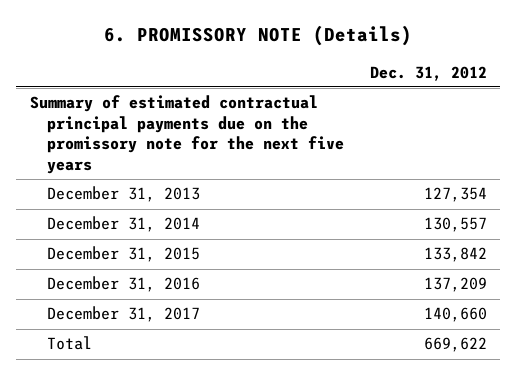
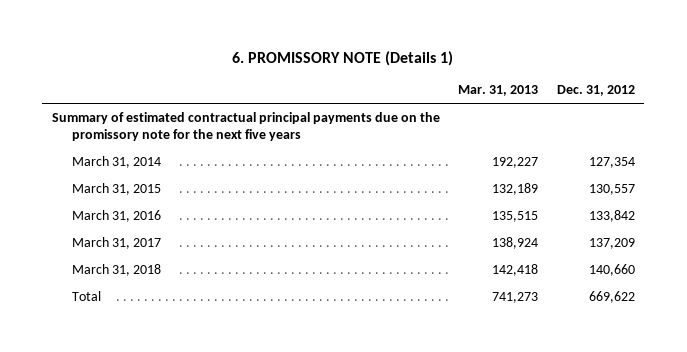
- 6. PROMISSORY NOTE (Details)
+ 6. PROMISSORY NOTE (Details 1)
- | Dec. 31, 2012
+ | Mar. 31, 2013 | Dec. 31, 2012
- December 31, 2013 | 127,354
- December 31, 2014 | 130,557
- December 31, 2015 | 133,842
- December 31, 2016 | 137,209
- December 31, 2017 | 140,660
+ March 31, 2014 | 192,227 | 127,354
+ March 31, 2015 | 132,189 | 130,557
+ March 31, 2016 | 135,515 | 133,842
+ March 31, 2017 | 138,924 | 137,209
+ March 31, 2018 | 142,418 | 140,660

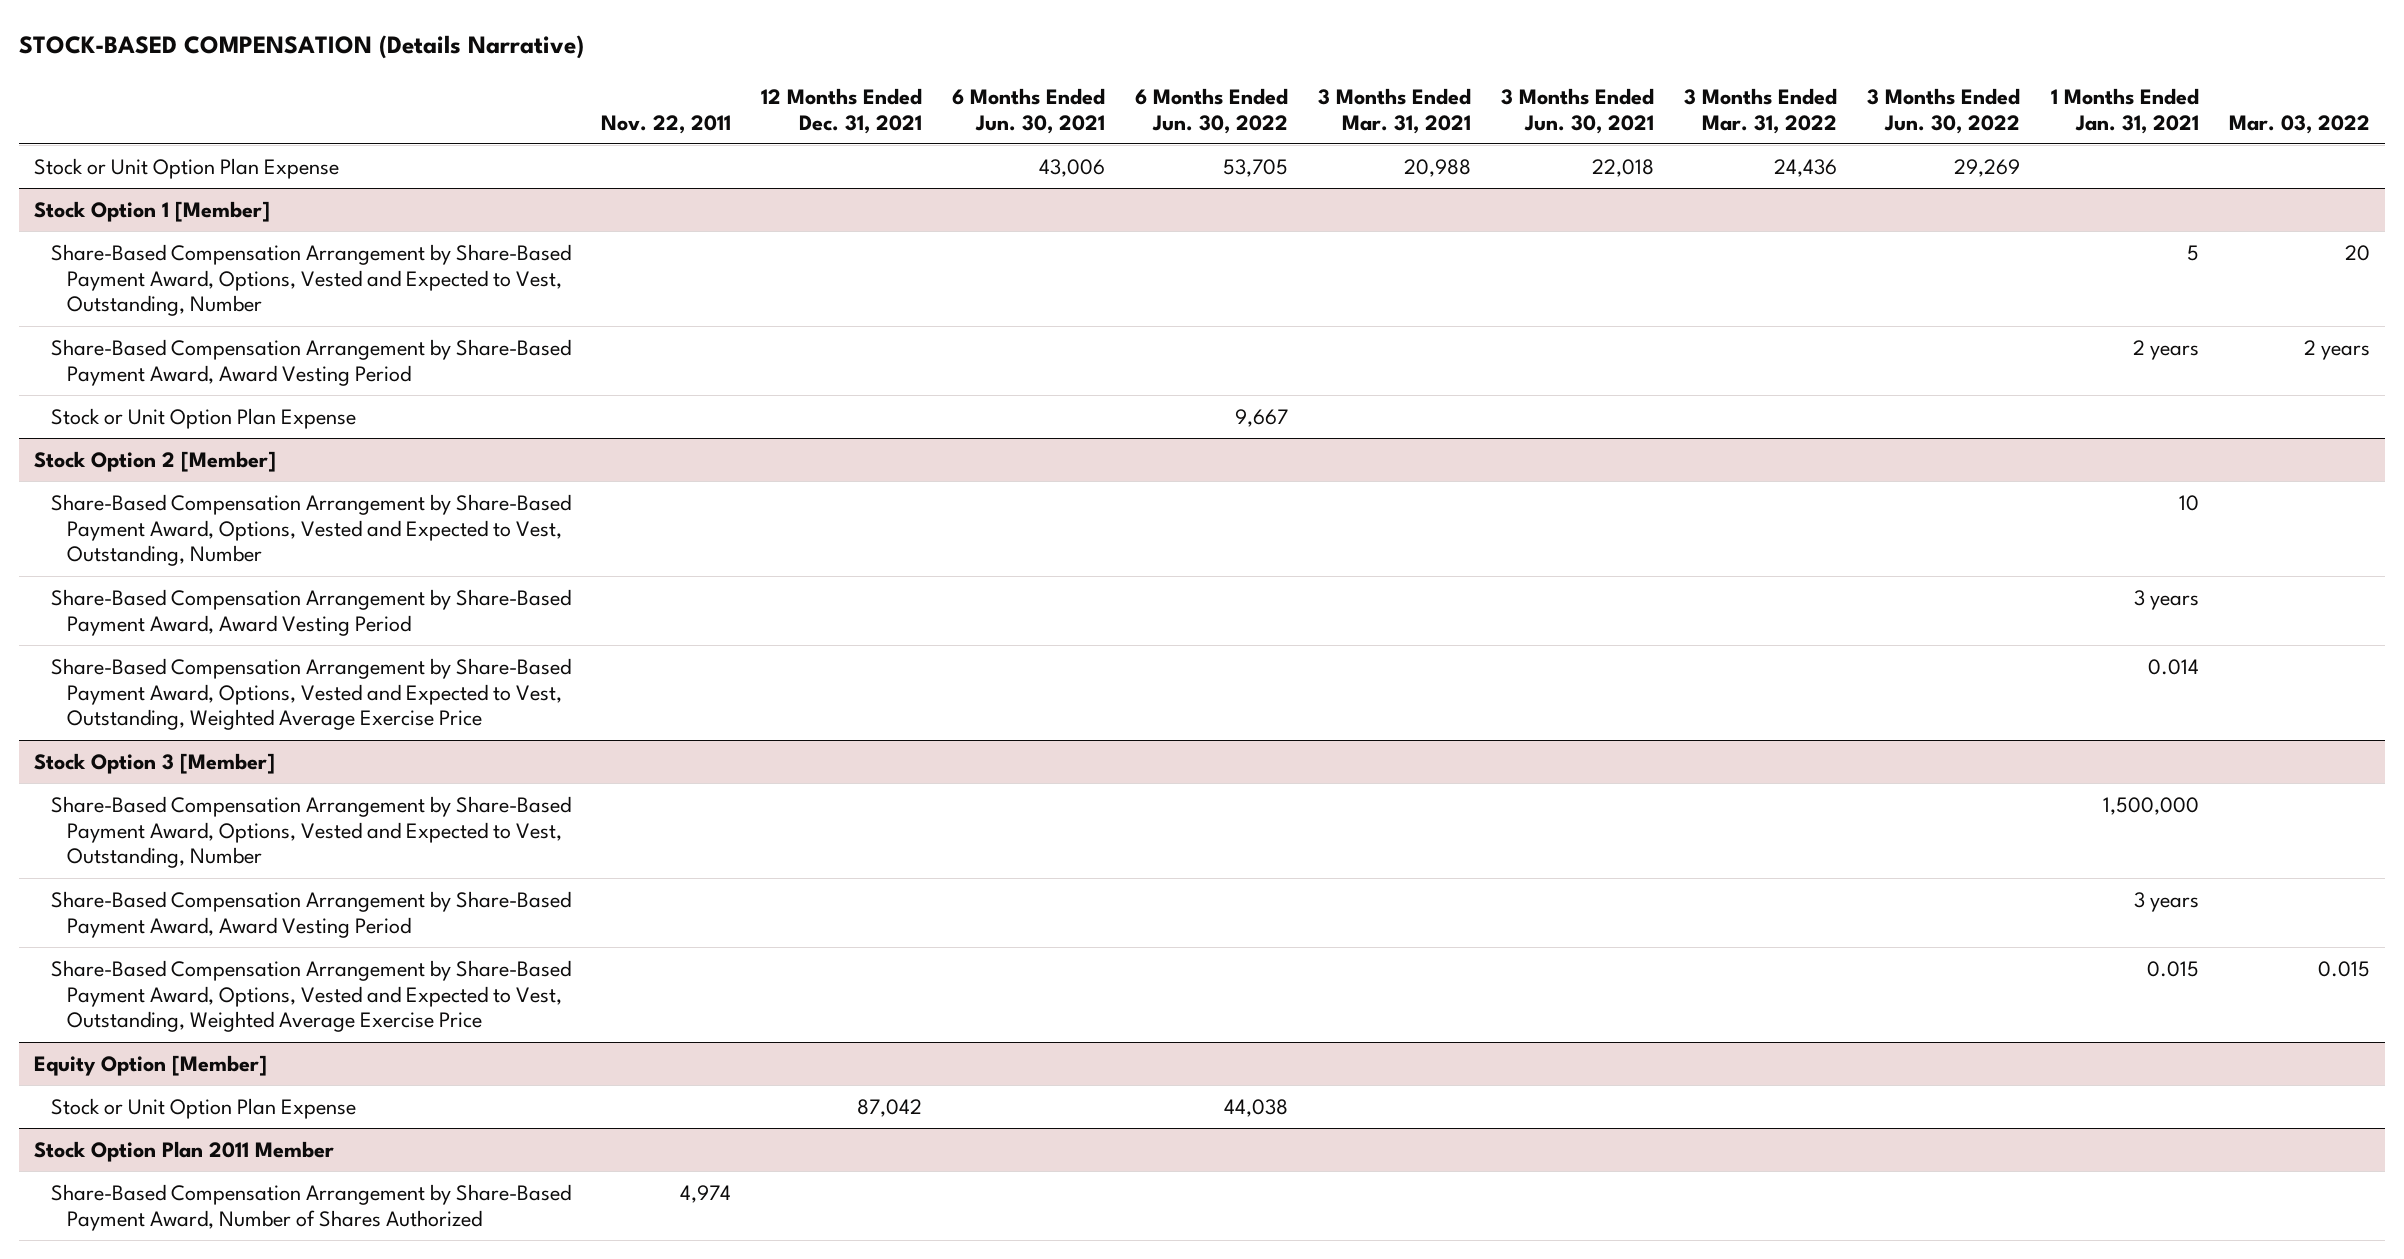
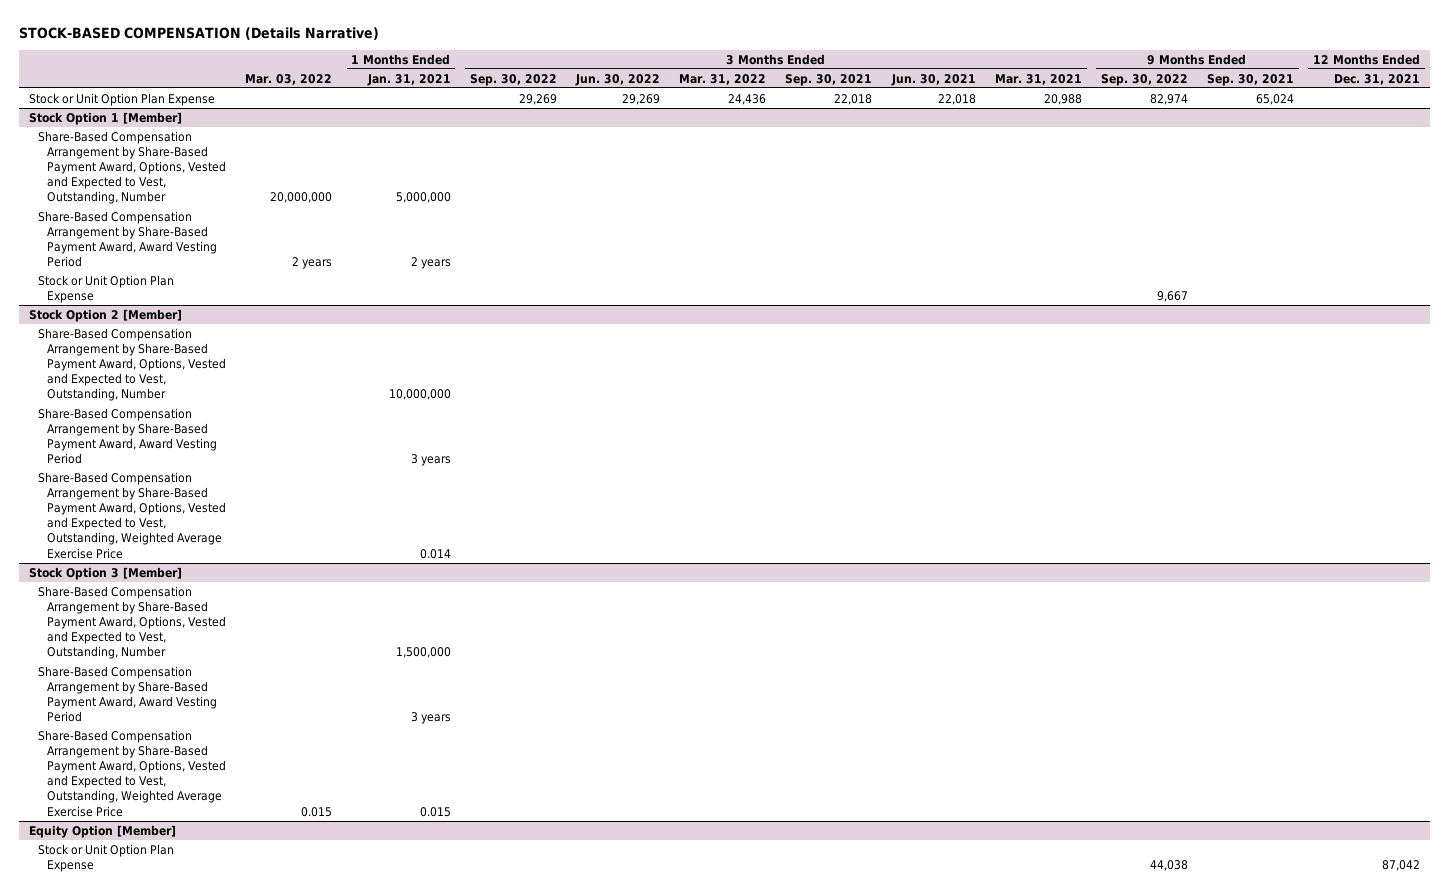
- | Nov. 22, 2011 | 12 Months Ended Dec. 31, 2021 | 6 Months Ended Jun. 30, 2021 | 6 Months Ended Jun. 30, 2022 | 3 Months Ended Mar. 31, 2021 | 3 Months Ended Jun. 30, 2021 | 3 Months Ended Mar. 31, 2022 | 3 Months Ended Jun. 30, 2022 | 1 Months Ended Jan. 31, 2021 | Mar. 03, 2022
+ | Mar. 03, 2022 | 1 Months Ended Jan. 31, 2021 | 3 Months Ended Sep. 30, 2022 | 3 Months Ended Jun. 30, 2022 | 3 Months Ended Mar. 31, 2022 | 3 Months Ended Sep. 30, 2021 | 3 Months Ended Jun. 30, 2021 | 3 Months Ended Mar. 31, 2021 | 9 Months Ended Sep. 30, 2022 | 9 Months Ended Sep. 30, 2021 | 12 Months Ended Dec. 31, 2021
@ Stock Option 1 [Member]
- Share-Based Compensation Arrangement by Share-Based Payment Award, Options, Vested and Expected to Vest, Outstanding, Number | | | | | | | | | 5 | 20
+ Share-Based Compensation Arrangement by Share-Based Payment Award, Options, Vested and Expected to Vest, Outstanding, Number | 20,000,000 | 5,000,000 | | | | | | | | |
@ Stock Option 2 [Member]
- Share-Based Compensation Arrangement by Share-Based Payment Award, Options, Vested and Expected to Vest, Outstanding, Number | | | | | | | | | 10 |
+ Share-Based Compensation Arrangement by Share-Based Payment Award, Options, Vested and Expected to Vest, Outstanding, Number | | 10,000,000 | | | | | | | | |
- Stock Option Plan 2011 Member
- Share-Based Compensation Arrangement by Share-Based Payment Award, Number of Shares Authorized | 4,974 | | | | | | | | |

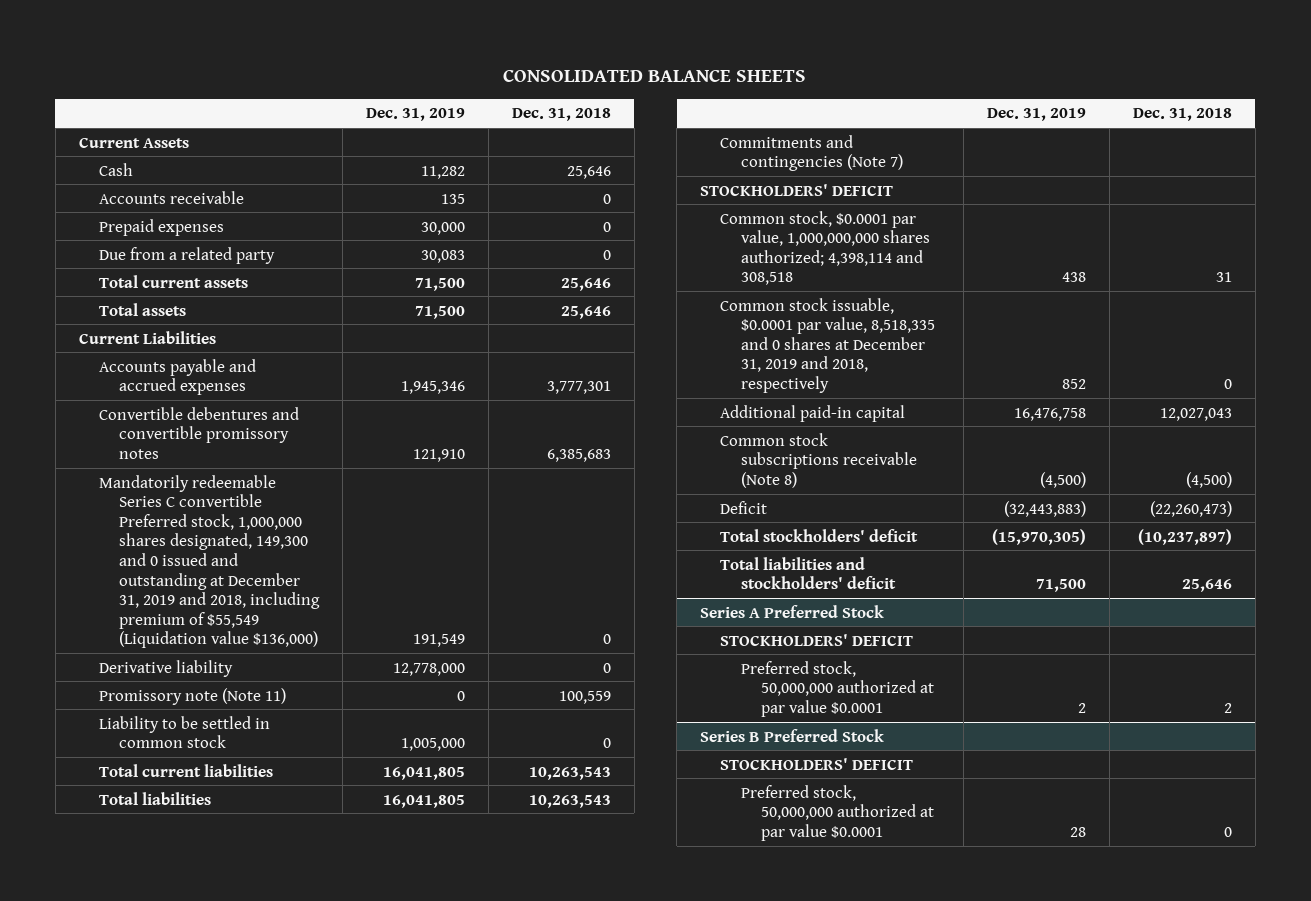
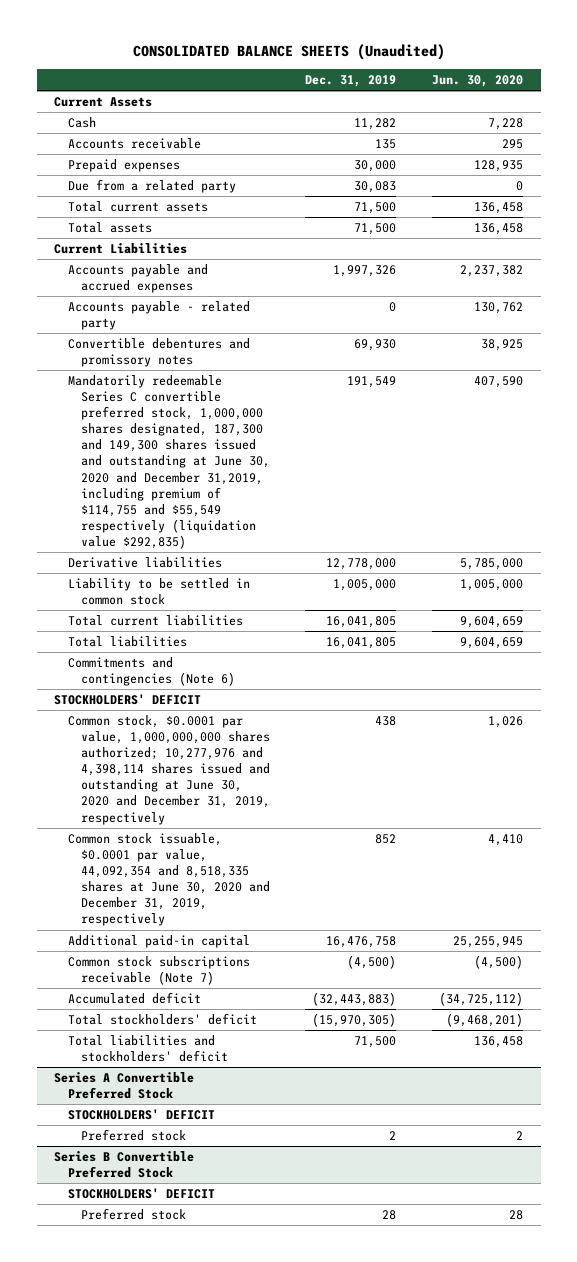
- CONSOLIDATED BALANCE SHEETS
+ CONSOLIDATED BALANCE SHEETS (Unaudited)
- | Dec. 31, 2019 | Dec. 31, 2018
+ | Dec. 31, 2019 | Jun. 30, 2020
- Accounts payable and accrued expenses | 1,945,346 | 3,777,301
- Convertible debentures and convertible promissory notes | 121,910 | 6,385,683
- Mandatorily redeemable Series C convertible Preferred stock, 1,000,000 shares designated, 149,300 and 0 issued and outstanding at December 31, 2019 and 2018, including premium of $55,549 (Liquidation value $136,000) | 191,549 | 0
- Derivative liability | 12,778,000 | 0
- Promissory note (Note 11) | 0 | 100,559
+ Accounts payable and accrued expenses | 1,997,326 | 2,237,382
+ Accounts payable - related party | 0 | 130,762
+ Convertible debentures and promissory notes | 69,930 | 38,925
+ Mandatorily redeemable Series C convertible preferred stock, 1,000,000 shares designated, 187,300 and 149,300 shares issued and outstanding at June 30, 2020 and December 31,2019, including premium of $114,755 and $55,549 respectively (liquidation value $292,835) | 191,549 | 407,590
+ Derivative liabilities | 12,778,000 | 5,785,000
- Commitments and contingencies (Note 7)
+ Commitments and contingencies (Note 6)
- Common stock, $0.0001 par value, 1,000,000,000 shares authorized; 4,398,114 and 308,518 | 438 | 31
- Common stock issuable, $0.0001 par value, 8,518,335 and 0 shares at December 31, 2019 and 2018, respectively | 852 | 0
+ Common stock, $0.0001 par value, 1,000,000,000 shares authorized; 10,277,976 and 4,398,114 shares issued and outstanding at June 30, 2020 and December 31, 2019, respectively | 438 | 1,026
+ Common stock issuable, $0.0001 par value, 44,092,354 and 8,518,335 shares at June 30, 2020 and December 31, 2019, respectively | 852 | 4,410
- Common stock subscriptions receivable (Note 8) | (4,500) | (4,500)
- Deficit | (32,443,883) | (22,260,473)
+ Common stock subscriptions receivable (Note 7) | (4,500) | (4,500)
+ Accumulated deficit | (32,443,883) | (34,725,112)
- Series A Preferred Stock
+ Series A Convertible Preferred Stock
- Preferred stock, 50,000,000 authorized at par value $0.0001 | 2 | 2
- Series B Preferred Stock
+ Preferred stock | 2 | 2
+ Series B Convertible Preferred Stock
- Preferred stock, 50,000,000 authorized at par value $0.0001 | 28 | 0
+ Preferred stock | 28 | 28

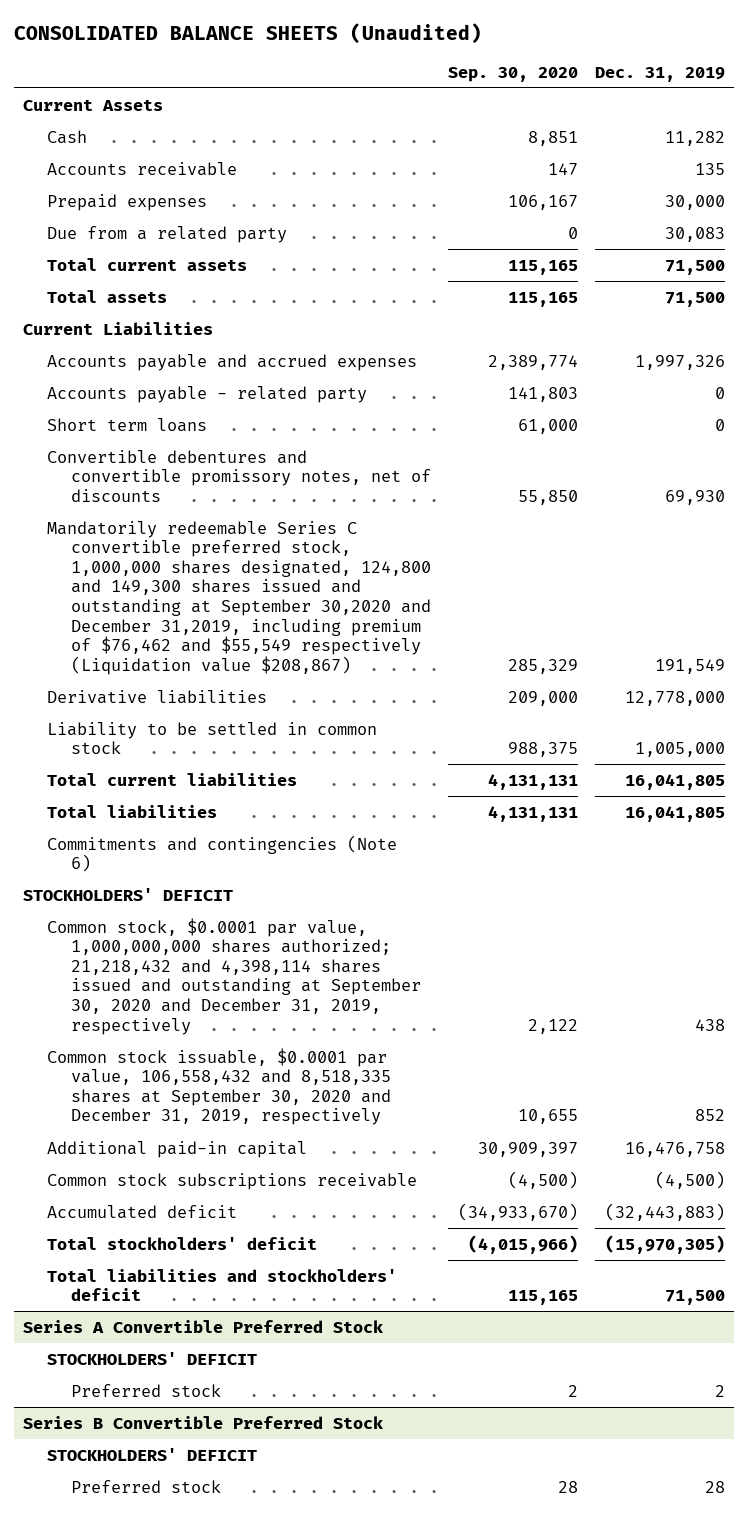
- | Dec. 31, 2019 | Jun. 30, 2020
+ | Sep. 30, 2020 | Dec. 31, 2019
- Convertible debentures and promissory notes | 69,930 | 38,925
- Mandatorily redeemable Series C convertible preferred stock, 1,000,000 shares designated, 187,300 and 149,300 shares issued and outstanding at June 30, 2020 and December 31,2019, including premium of $114,755 and $55,549 respectively (liquidation value $292,835) | 191,549 | 407,590
+ Short term loans | 61,000 | 0
+ Convertible debentures and convertible promissory notes, net of discounts | 55,850 | 69,930
+ Mandatorily redeemable Series C convertible preferred stock, 1,000,000 shares designated, 124,800 and 149,300 shares issued and outstanding at September 30,2020 and December 31,2019, including premium of $76,462 and $55,549 respectively (Liquidation value $208,867) | 285,329 | 191,549
- Common stock, $0.0001 par value, 1,000,000,000 shares authorized; 10,277,976 and 4,398,114 shares issued and outstanding at June 30, 2020 and December 31, 2019, respectively | 438 | 1,026
- Common stock issuable, $0.0001 par value, 44,092,354 and 8,518,335 shares at June 30, 2020 and December 31, 2019, respectively | 852 | 4,410
+ Common stock, $0.0001 par value, 1,000,000,000 shares authorized; 21,218,432 and 4,398,114 shares issued and outstanding at September 30, 2020 and December 31, 2019, respectively | 2,122 | 438
+ Common stock issuable, $0.0001 par value, 106,558,432 and 8,518,335 shares at September 30, 2020 and December 31, 2019, respectively | 10,655 | 852
- Common stock subscriptions receivable (Note 7) | (4,500) | (4,500)
+ Common stock subscriptions receivable | (4,500) | (4,500)

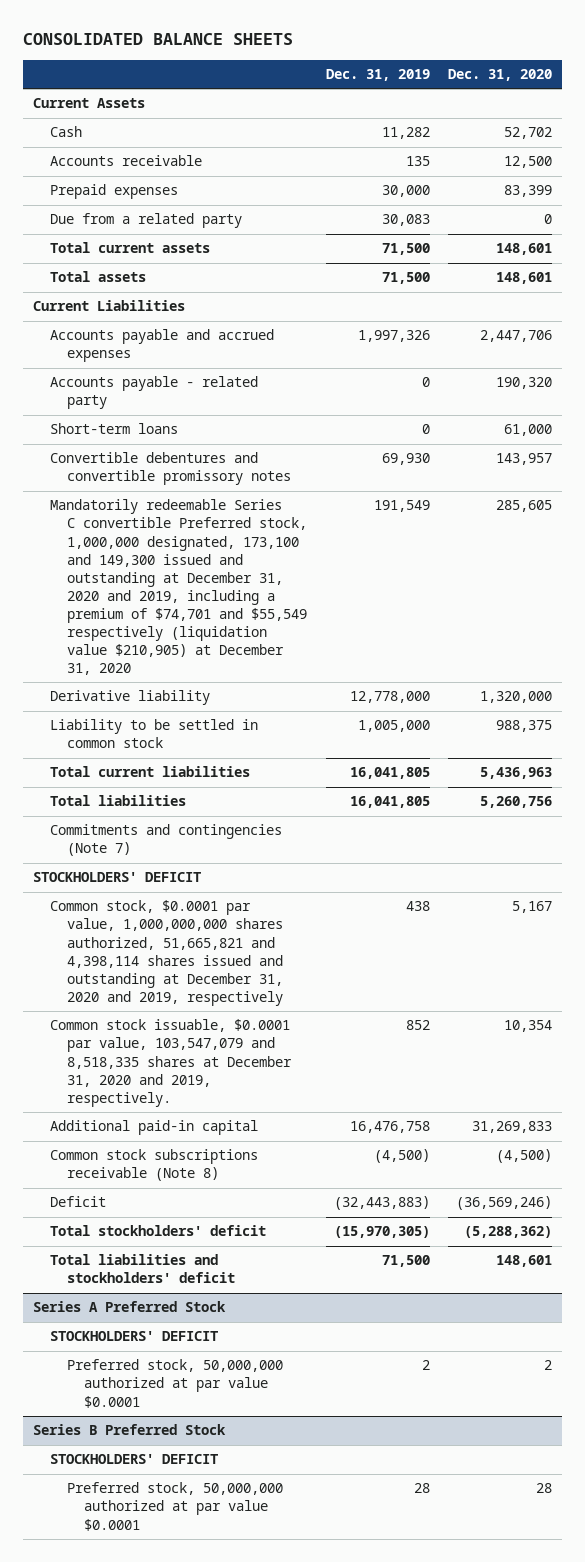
- CONSOLIDATED BALANCE SHEETS (Unaudited)
+ CONSOLIDATED BALANCE SHEETS
- | Sep. 30, 2020 | Dec. 31, 2019
+ | Dec. 31, 2019 | Dec. 31, 2020
- Short term loans | 61,000 | 0
- Convertible debentures and convertible promissory notes, net of discounts | 55,850 | 69,930
- Mandatorily redeemable Series C convertible preferred stock, 1,000,000 shares designated, 124,800 and 149,300 shares issued and outstanding at September 30,2020 and December 31,2019, including premium of $76,462 and $55,549 respectively (Liquidation value $208,867) | 285,329 | 191,549
- Derivative liabilities | 209,000 | 12,778,000
+ Short-term loans | 0 | 61,000
+ Convertible debentures and convertible promissory notes | 69,930 | 143,957
+ Mandatorily redeemable Series C convertible Preferred stock, 1,000,000 designated, 173,100 and 149,300 issued and outstanding at December 31, 2020 and 2019, including a premium of $74,701 and $55,549 respectively (liquidation value $210,905) at December 31, 2020 | 191,549 | 285,605
+ Derivative liability | 12,778,000 | 1,320,000
- Commitments and contingencies (Note 6)
+ Commitments and contingencies (Note 7)
- Common stock, $0.0001 par value, 1,000,000,000 shares authorized; 21,218,432 and 4,398,114 shares issued and outstanding at September 30, 2020 and December 31, 2019, respectively | 2,122 | 438
- Common stock issuable, $0.0001 par value, 106,558,432 and 8,518,335 shares at September 30, 2020 and December 31, 2019, respectively | 10,655 | 852
+ Common stock, $0.0001 par value, 1,000,000,000 shares authorized, 51,665,821 and 4,398,114 shares issued and outstanding at December 31, 2020 and 2019, respectively | 438 | 5,167
+ Common stock issuable, $0.0001 par value, 103,547,079 and 8,518,335 shares at December 31, 2020 and 2019, respectively. | 852 | 10,354
- Common stock subscriptions receivable | (4,500) | (4,500)
- Accumulated deficit | (34,933,670) | (32,443,883)
+ Common stock subscriptions receivable (Note 8) | (4,500) | (4,500)
+ Deficit | (32,443,883) | (36,569,246)
- Series A Convertible Preferred Stock
+ Series A Preferred Stock
- Preferred stock | 2 | 2
- Series B Convertible Preferred Stock
+ Preferred stock, 50,000,000 authorized at par value $0.0001 | 2 | 2
+ Series B Preferred Stock
- Preferred stock | 28 | 28
+ Preferred stock, 50,000,000 authorized at par value $0.0001 | 28 | 28

